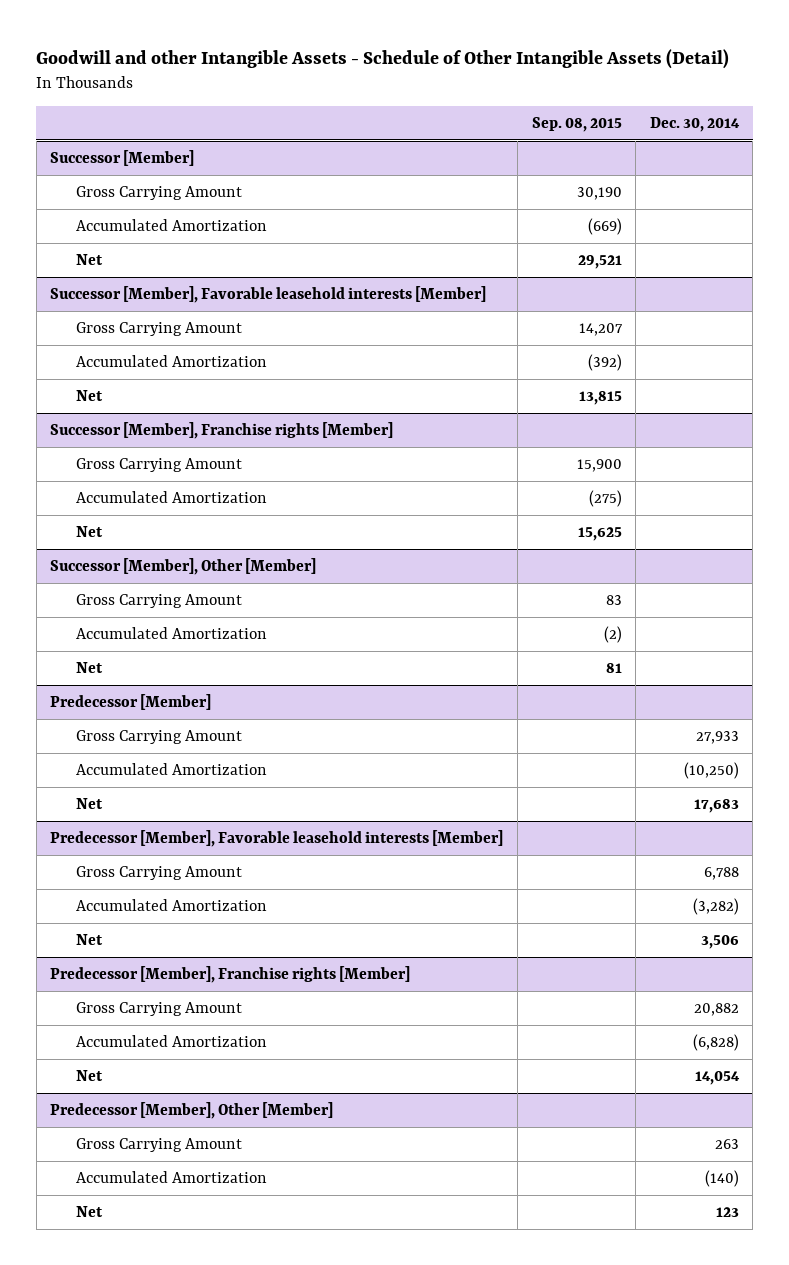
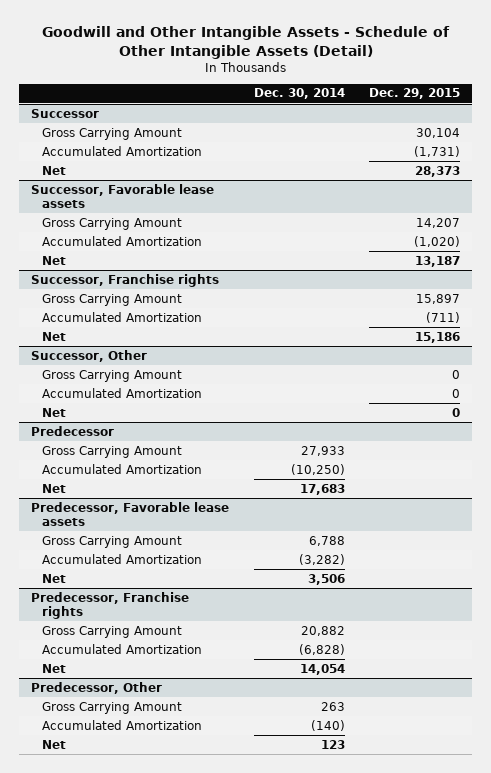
- Goodwill and other Intangible Assets - Schedule of Other Intangible Assets (Detail)
+ Goodwill and Other Intangible Assets - Schedule of Other Intangible Assets (Detail)
- | Sep. 08, 2015 | Dec. 30, 2014
+ | Dec. 30, 2014 | Dec. 29, 2015
- Successor [Member]
+ Successor
- Successor [Member], Favorable leasehold interests [Member]
- Gross Carrying Amount | 14,207 |
- Accumulated Amortization | (392) |
- Net | 13,815 |
- Successor [Member], Franchise rights [Member]
+ Successor, Favorable lease assets
+ Gross Carrying Amount | | 14,207
+ Accumulated Amortization | | (1,020)
+ Net | | 13,187
+ Successor, Franchise rights
- Successor [Member], Other [Member]
+ Successor, Other
- Predecessor [Member]
+ Predecessor
- Predecessor [Member], Favorable leasehold interests [Member]
+ Predecessor, Favorable lease assets
- Predecessor [Member], Franchise rights [Member]
+ Predecessor, Franchise rights
- Predecessor [Member], Other [Member]
+ Predecessor, Other

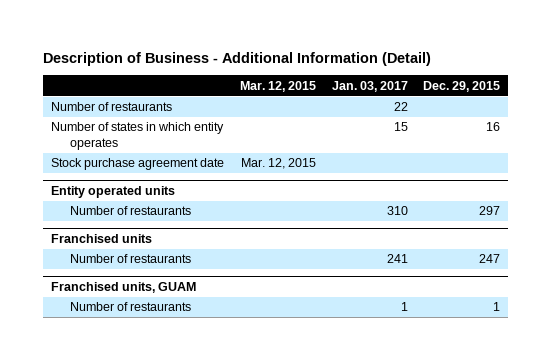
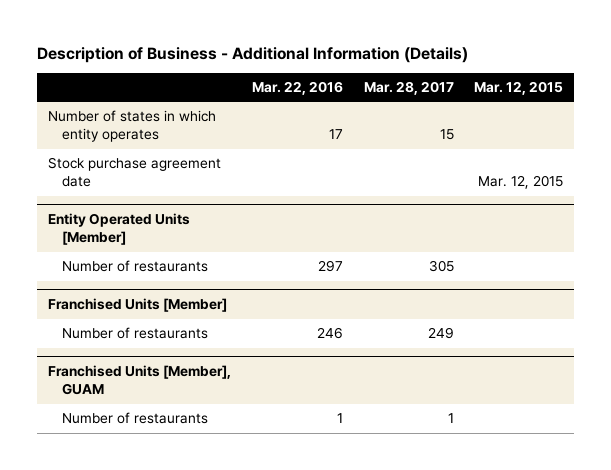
- Description of Business - Additional Information (Detail)
+ Description of Business - Additional Information (Details)
- | Mar. 12, 2015 | Jan. 03, 2017 | Dec. 29, 2015
+ | Mar. 22, 2016 | Mar. 28, 2017 | Mar. 12, 2015
- Number of restaurants | | 22 |
- Entity operated units
+ Entity Operated Units [Member]
- Franchised units
+ Franchised Units [Member]
- Franchised units, GUAM
+ Franchised Units [Member], GUAM

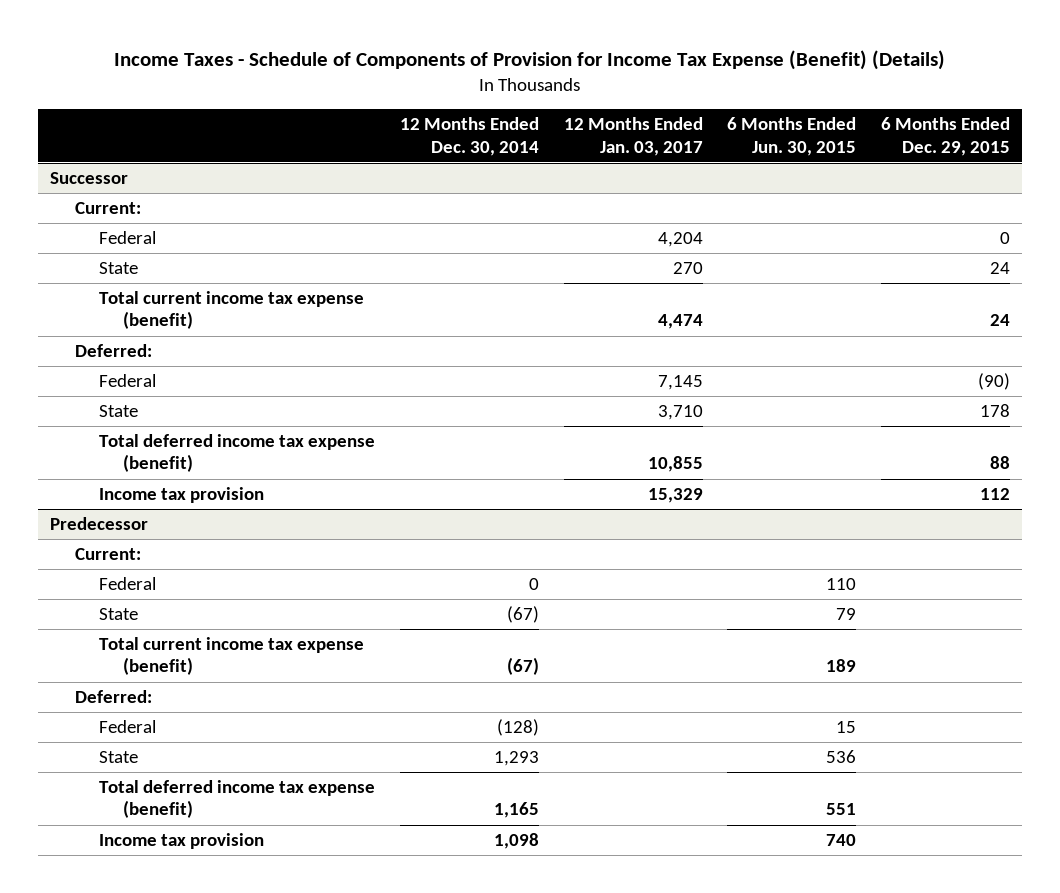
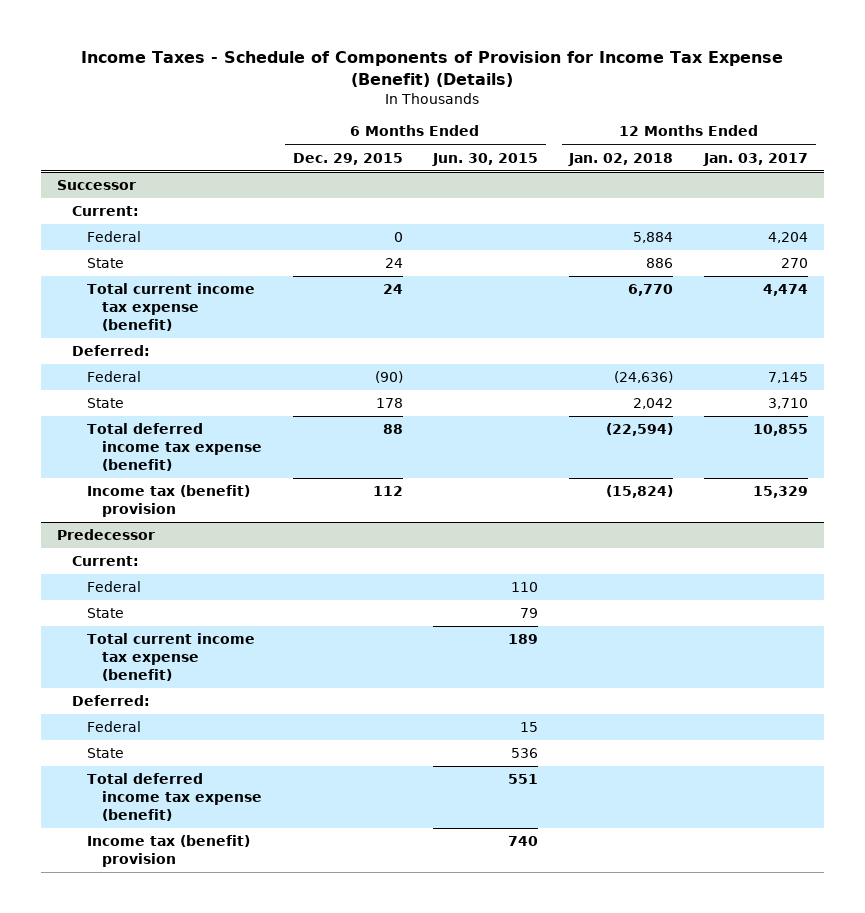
- | 12 Months Ended Dec. 30, 2014 | 12 Months Ended Jan. 03, 2017 | 6 Months Ended Jun. 30, 2015 | 6 Months Ended Dec. 29, 2015
+ | 6 Months Ended Dec. 29, 2015 | 6 Months Ended Jun. 30, 2015 | 12 Months Ended Jan. 02, 2018 | 12 Months Ended Jan. 03, 2017
@ Successor
- Income tax provision | | 15,329 | | 112
+ Income tax (benefit) provision | 112 | | (15,824) | 15,329
@ Predecessor
- Income tax provision | 1,098 | | 740 |
+ Income tax (benefit) provision | | 740 | |

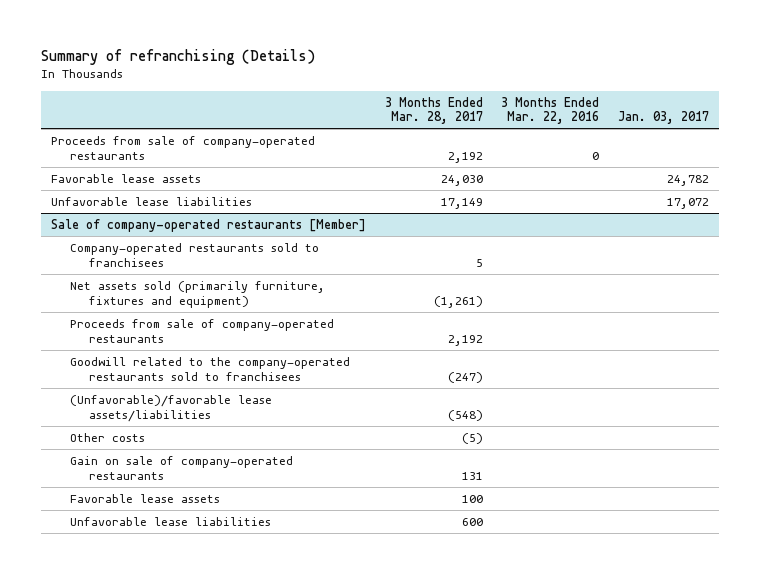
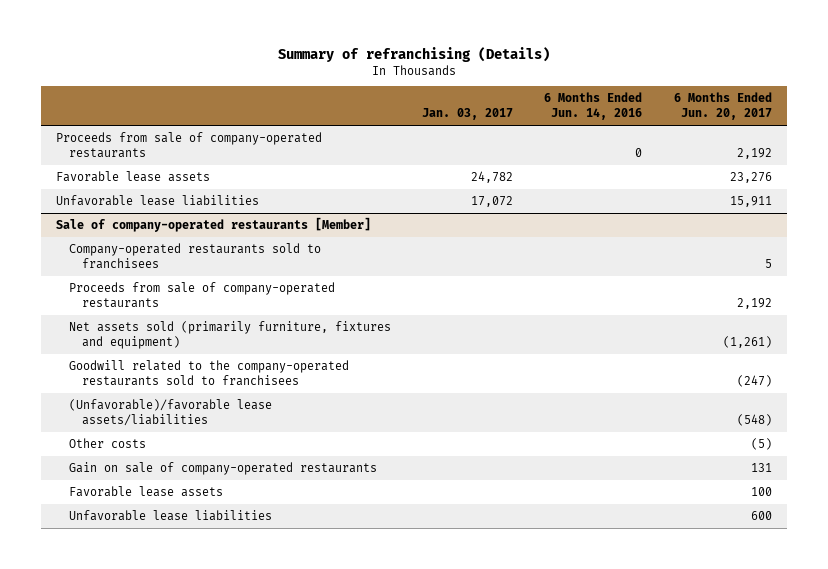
- | 3 Months Ended Mar. 28, 2017 | 3 Months Ended Mar. 22, 2016 | Jan. 03, 2017
+ | Jan. 03, 2017 | 6 Months Ended Jun. 14, 2016 | 6 Months Ended Jun. 20, 2017
@ Sale of company-operated restaurants [Member]
moved down: Net assets sold (primarily furniture, fixtures and equipment) | | | (1,261)

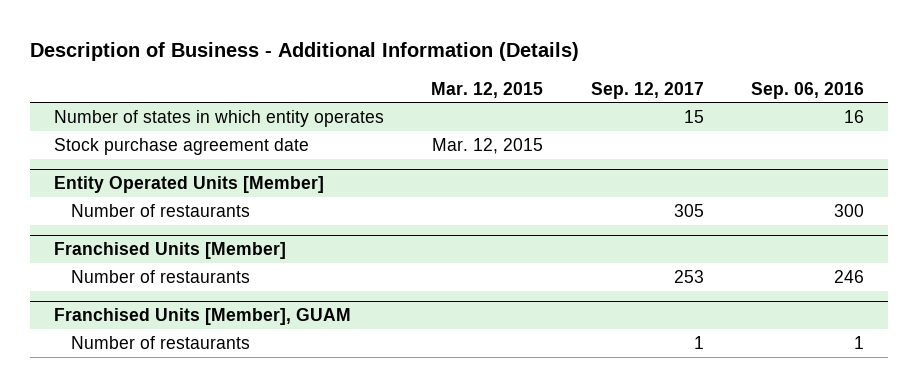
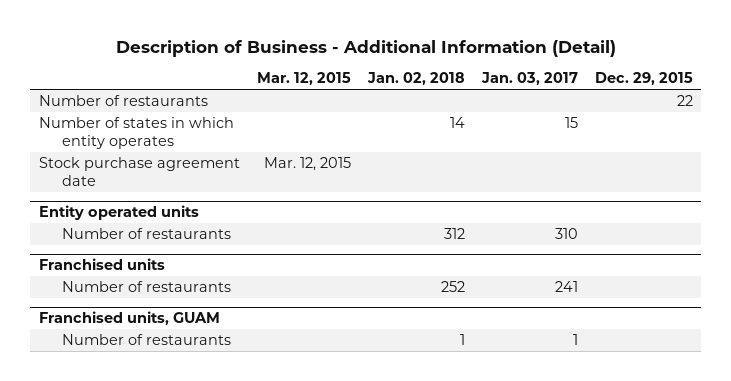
- Description of Business - Additional Information (Details)
+ Description of Business - Additional Information (Detail)
- | Mar. 12, 2015 | Sep. 12, 2017 | Sep. 06, 2016
+ | Mar. 12, 2015 | Jan. 02, 2018 | Jan. 03, 2017 | Dec. 29, 2015
+ Number of restaurants | | | | 22
- Entity Operated Units [Member]
+ Entity operated units
- Franchised Units [Member]
+ Franchised units
- Franchised Units [Member], GUAM
+ Franchised units, GUAM

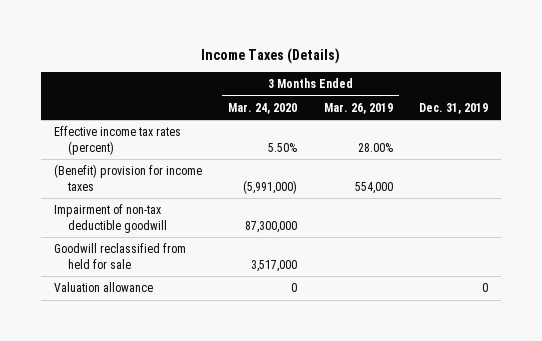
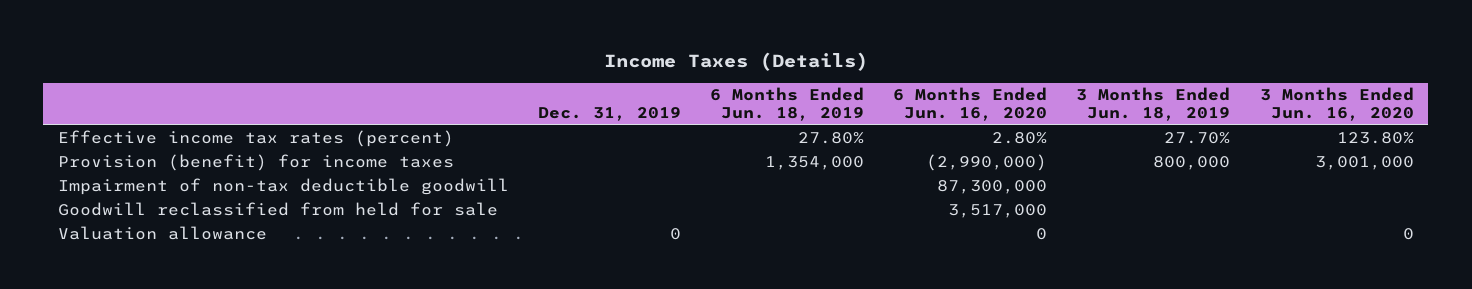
- | 3 Months Ended Mar. 24, 2020 | 3 Months Ended Mar. 26, 2019 | Dec. 31, 2019
+ | Dec. 31, 2019 | 6 Months Ended Jun. 18, 2019 | 6 Months Ended Jun. 16, 2020 | 3 Months Ended Jun. 18, 2019 | 3 Months Ended Jun. 16, 2020
- (Benefit) provision for income taxes | (5,991,000) | 554,000 |
+ Provision (benefit) for income taxes | | 1,354,000 | (2,990,000) | 800,000 | 3,001,000

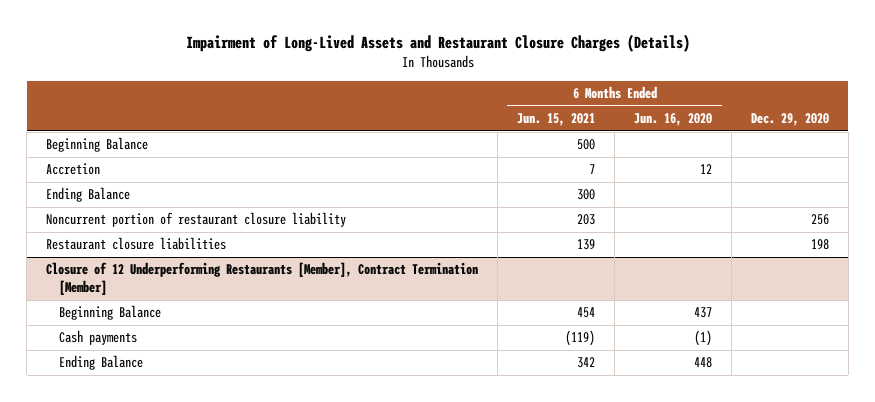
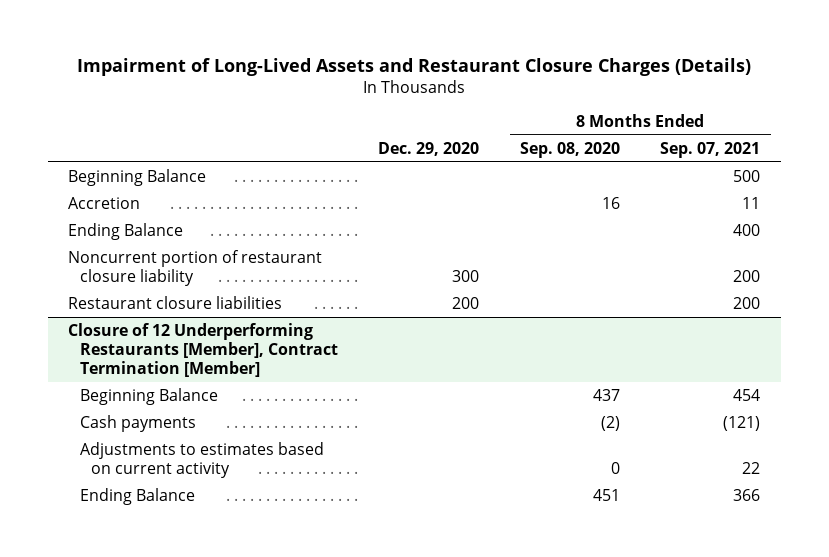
- | 6 Months Ended Jun. 15, 2021 | 6 Months Ended Jun. 16, 2020 | Dec. 29, 2020
+ | Dec. 29, 2020 | 8 Months Ended Sep. 08, 2020 | 8 Months Ended Sep. 07, 2021
- Noncurrent portion of restaurant closure liability | 203 | | 256
- Restaurant closure liabilities | 139 | | 198
+ Noncurrent portion of restaurant closure liability | 300 | | 200
+ Restaurant closure liabilities | 200 | | 200
@ Closure of 12 Underperforming Restaurants [Member], Contract Termination [Member]
+ Adjustments to estimates based on current activity | | 0 | 22

